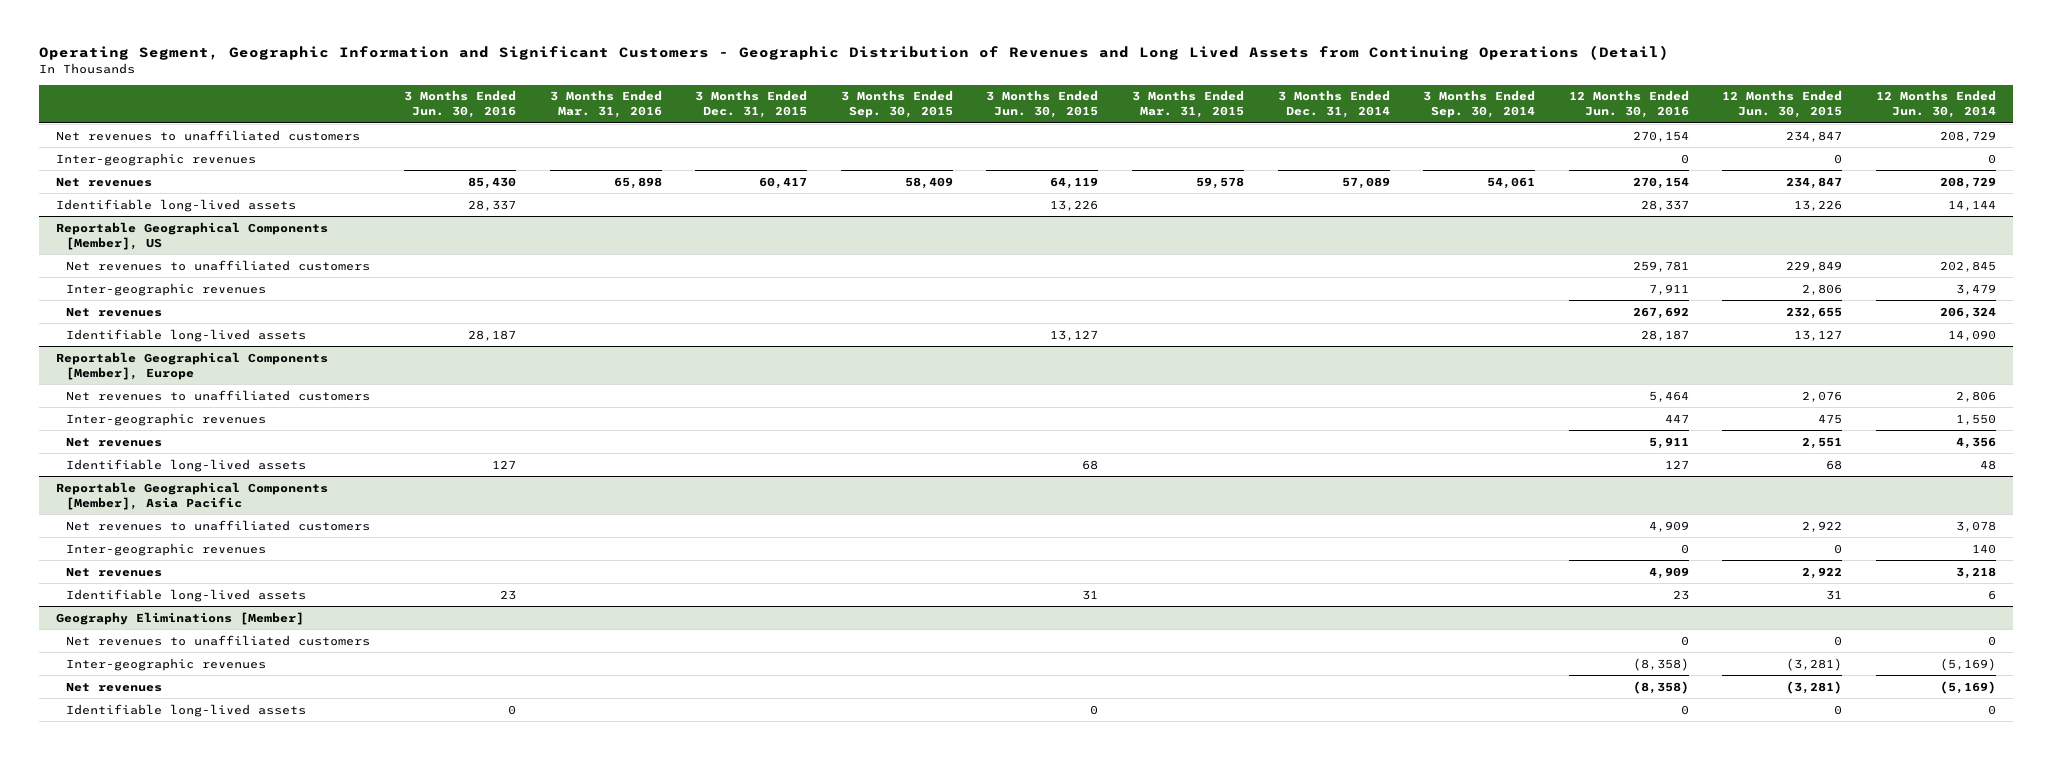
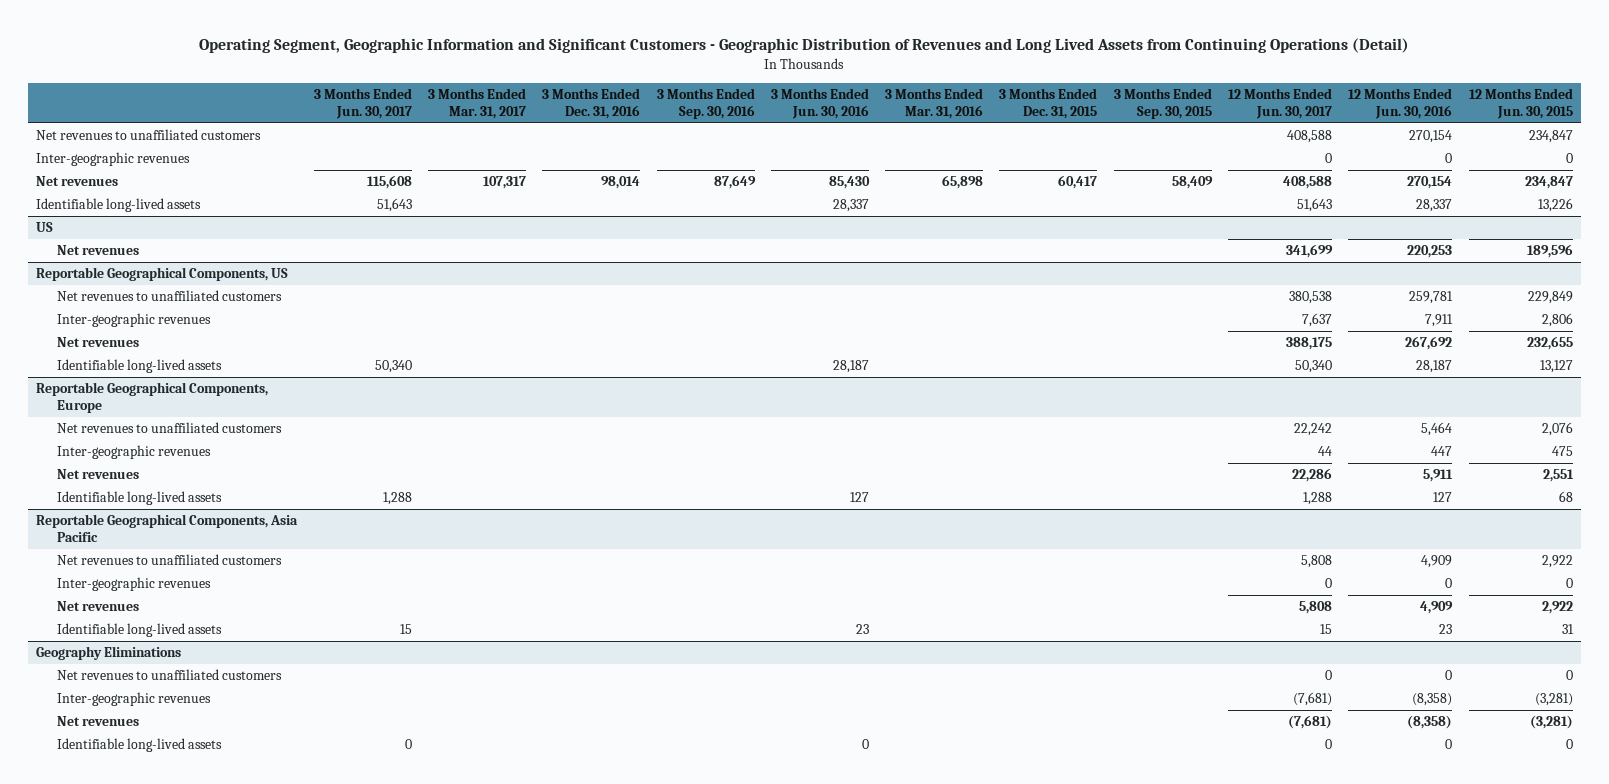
- | 3 Months Ended Jun. 30, 2016 | 3 Months Ended Mar. 31, 2016 | 3 Months Ended Dec. 31, 2015 | 3 Months Ended Sep. 30, 2015 | 3 Months Ended Jun. 30, 2015 | 3 Months Ended Mar. 31, 2015 | 3 Months Ended Dec. 31, 2014 | 3 Months Ended Sep. 30, 2014 | 12 Months Ended Jun. 30, 2016 | 12 Months Ended Jun. 30, 2015 | 12 Months Ended Jun. 30, 2014
+ | 3 Months Ended Jun. 30, 2017 | 3 Months Ended Mar. 31, 2017 | 3 Months Ended Dec. 31, 2016 | 3 Months Ended Sep. 30, 2016 | 3 Months Ended Jun. 30, 2016 | 3 Months Ended Mar. 31, 2016 | 3 Months Ended Dec. 31, 2015 | 3 Months Ended Sep. 30, 2015 | 12 Months Ended Jun. 30, 2017 | 12 Months Ended Jun. 30, 2016 | 12 Months Ended Jun. 30, 2015
- Reportable Geographical Components [Member], US
+ US
+ Net revenues | | | | | | | | | 341,699 | 220,253 | 189,596
+ Reportable Geographical Components, US
- Reportable Geographical Components [Member], Europe
+ Reportable Geographical Components, Europe
- Reportable Geographical Components [Member], Asia Pacific
+ Reportable Geographical Components, Asia Pacific
- Geography Eliminations [Member]
+ Geography Eliminations

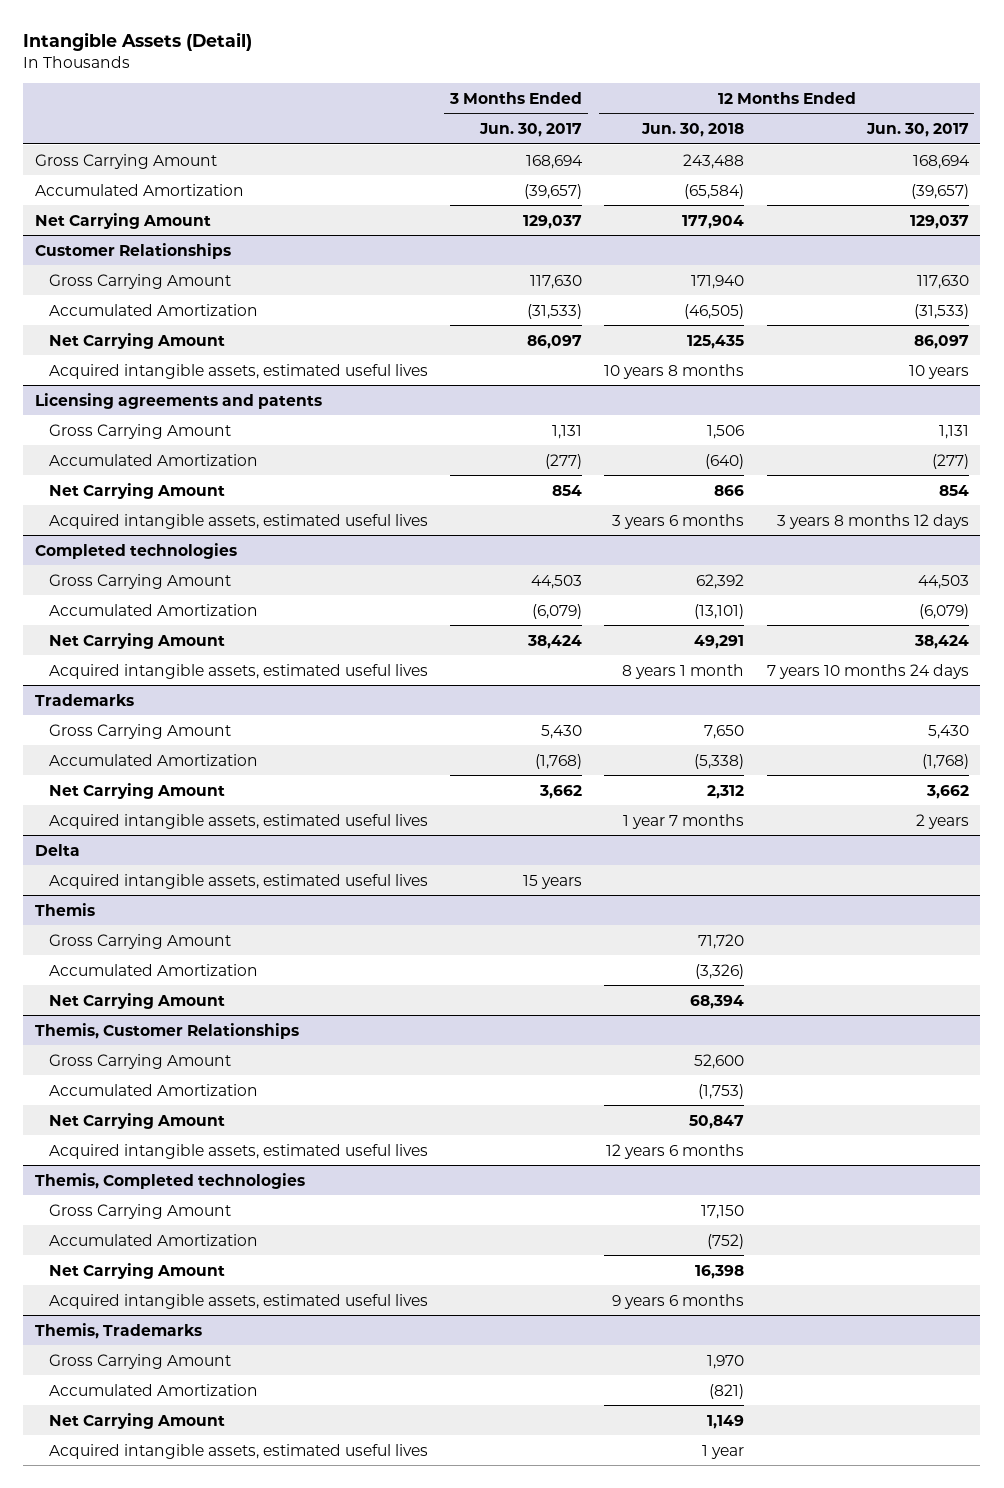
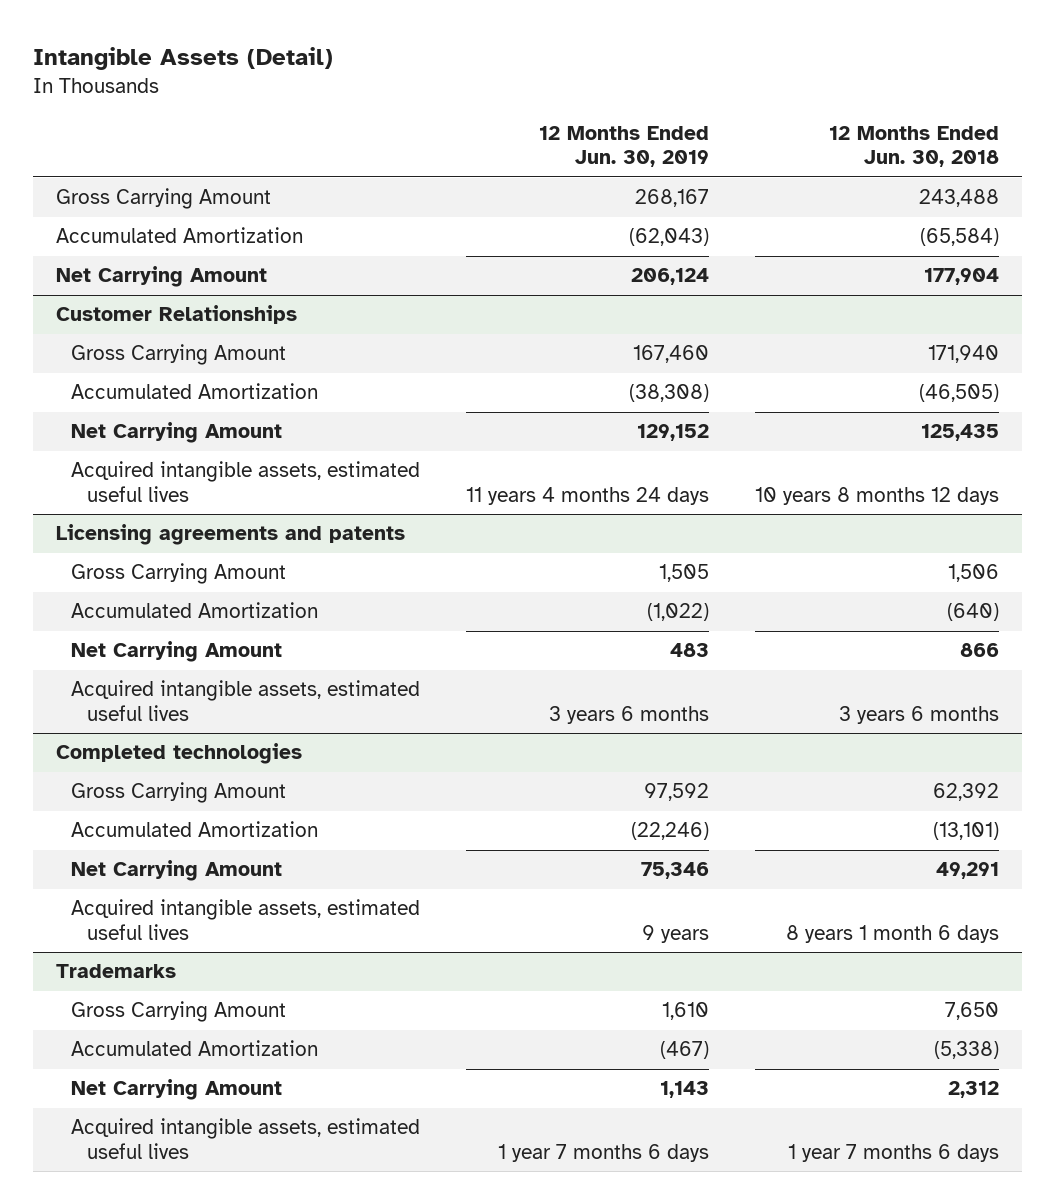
- | 3 Months Ended Jun. 30, 2017 | 12 Months Ended Jun. 30, 2018 | 12 Months Ended Jun. 30, 2017
+ | 12 Months Ended Jun. 30, 2019 | 12 Months Ended Jun. 30, 2018
@ Customer Relationships
- Acquired intangible assets, estimated useful lives | | 10 years 8 months | 10 years
+ Acquired intangible assets, estimated useful lives | 11 years 4 months 24 days | 10 years 8 months 12 days
@ Completed technologies
- Acquired intangible assets, estimated useful lives | | 8 years 1 month | 7 years 10 months 24 days
+ Acquired intangible assets, estimated useful lives | 9 years | 8 years 1 month 6 days
@ Trademarks
- Acquired intangible assets, estimated useful lives | | 1 year 7 months | 2 years
- Delta
- Acquired intangible assets, estimated useful lives | 15 years | |
- Themis
- Gross Carrying Amount | | 71,720 |
- Accumulated Amortization | | (3,326) |
- Net Carrying Amount | | 68,394 |
- Themis, Customer Relationships
- Gross Carrying Amount | | 52,600 |
- Accumulated Amortization | | (1,753) |
- Net Carrying Amount | | 50,847 |
- Acquired intangible assets, estimated useful lives | | 12 years 6 months |
- Themis, Completed technologies
- Gross Carrying Amount | | 17,150 |
- Accumulated Amortization | | (752) |
- Net Carrying Amount | | 16,398 |
- Acquired intangible assets, estimated useful lives | | 9 years 6 months |
- Themis, Trademarks
- Gross Carrying Amount | | 1,970 |
- Accumulated Amortization | | (821) |
- Net Carrying Amount | | 1,149 |
- Acquired intangible assets, estimated useful lives | | 1 year |
@ Trademarks
+ Acquired intangible assets, estimated useful lives | 1 year 7 months 6 days | 1 year 7 months 6 days

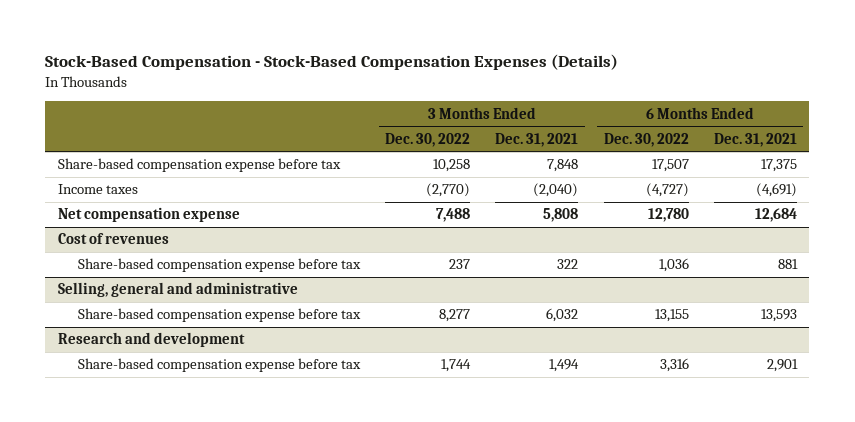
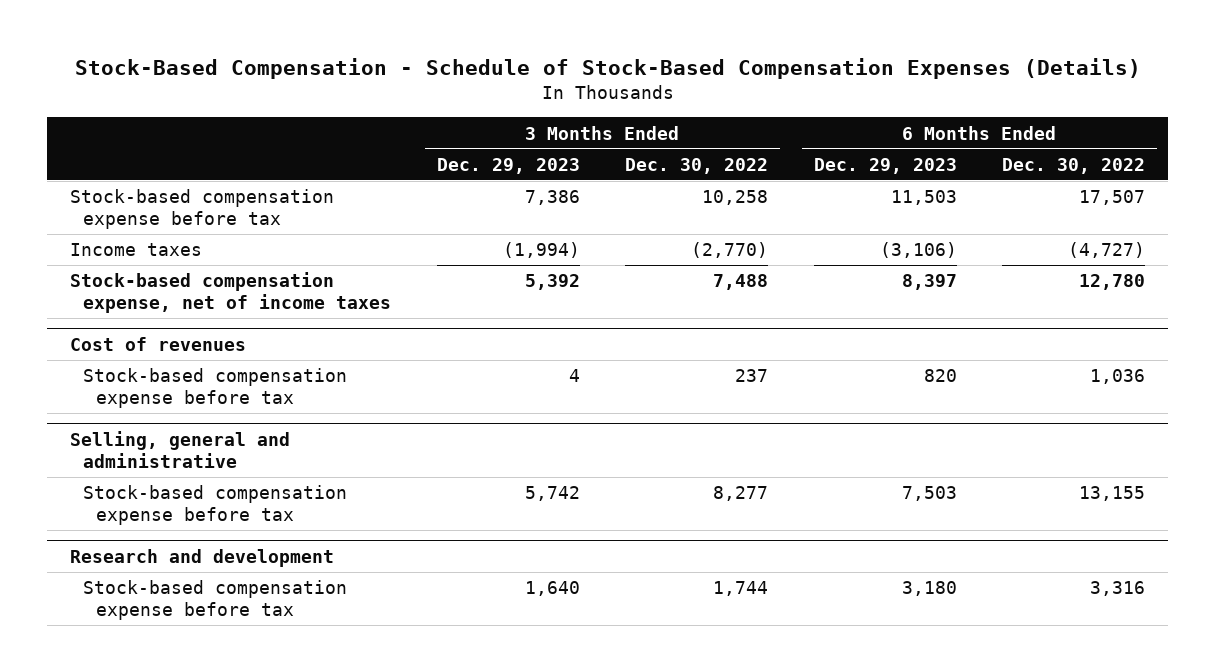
- Stock-Based Compensation - Stock-Based Compensation Expenses (Details)
+ Stock-Based Compensation - Schedule of Stock-Based Compensation Expenses (Details)
- | 3 Months Ended Dec. 30, 2022 | 3 Months Ended Dec. 31, 2021 | 6 Months Ended Dec. 30, 2022 | 6 Months Ended Dec. 31, 2021
+ | 3 Months Ended Dec. 29, 2023 | 3 Months Ended Dec. 30, 2022 | 6 Months Ended Dec. 29, 2023 | 6 Months Ended Dec. 30, 2022
- Share-based compensation expense before tax | 10,258 | 7,848 | 17,507 | 17,375
+ Stock-based compensation expense before tax | 7,386 | 10,258 | 11,503 | 17,507
- Net compensation expense | 7,488 | 5,808 | 12,780 | 12,684
+ Stock-based compensation expense, net of income taxes | 5,392 | 7,488 | 8,397 | 12,780
@ Cost of revenues
- Share-based compensation expense before tax | 237 | 322 | 1,036 | 881
+ Stock-based compensation expense before tax | 4 | 237 | 820 | 1,036
@ Selling, general and administrative
- Share-based compensation expense before tax | 8,277 | 6,032 | 13,155 | 13,593
+ Stock-based compensation expense before tax | 5,742 | 8,277 | 7,503 | 13,155
@ Research and development
- Share-based compensation expense before tax | 1,744 | 1,494 | 3,316 | 2,901
+ Stock-based compensation expense before tax | 1,640 | 1,744 | 3,180 | 3,316

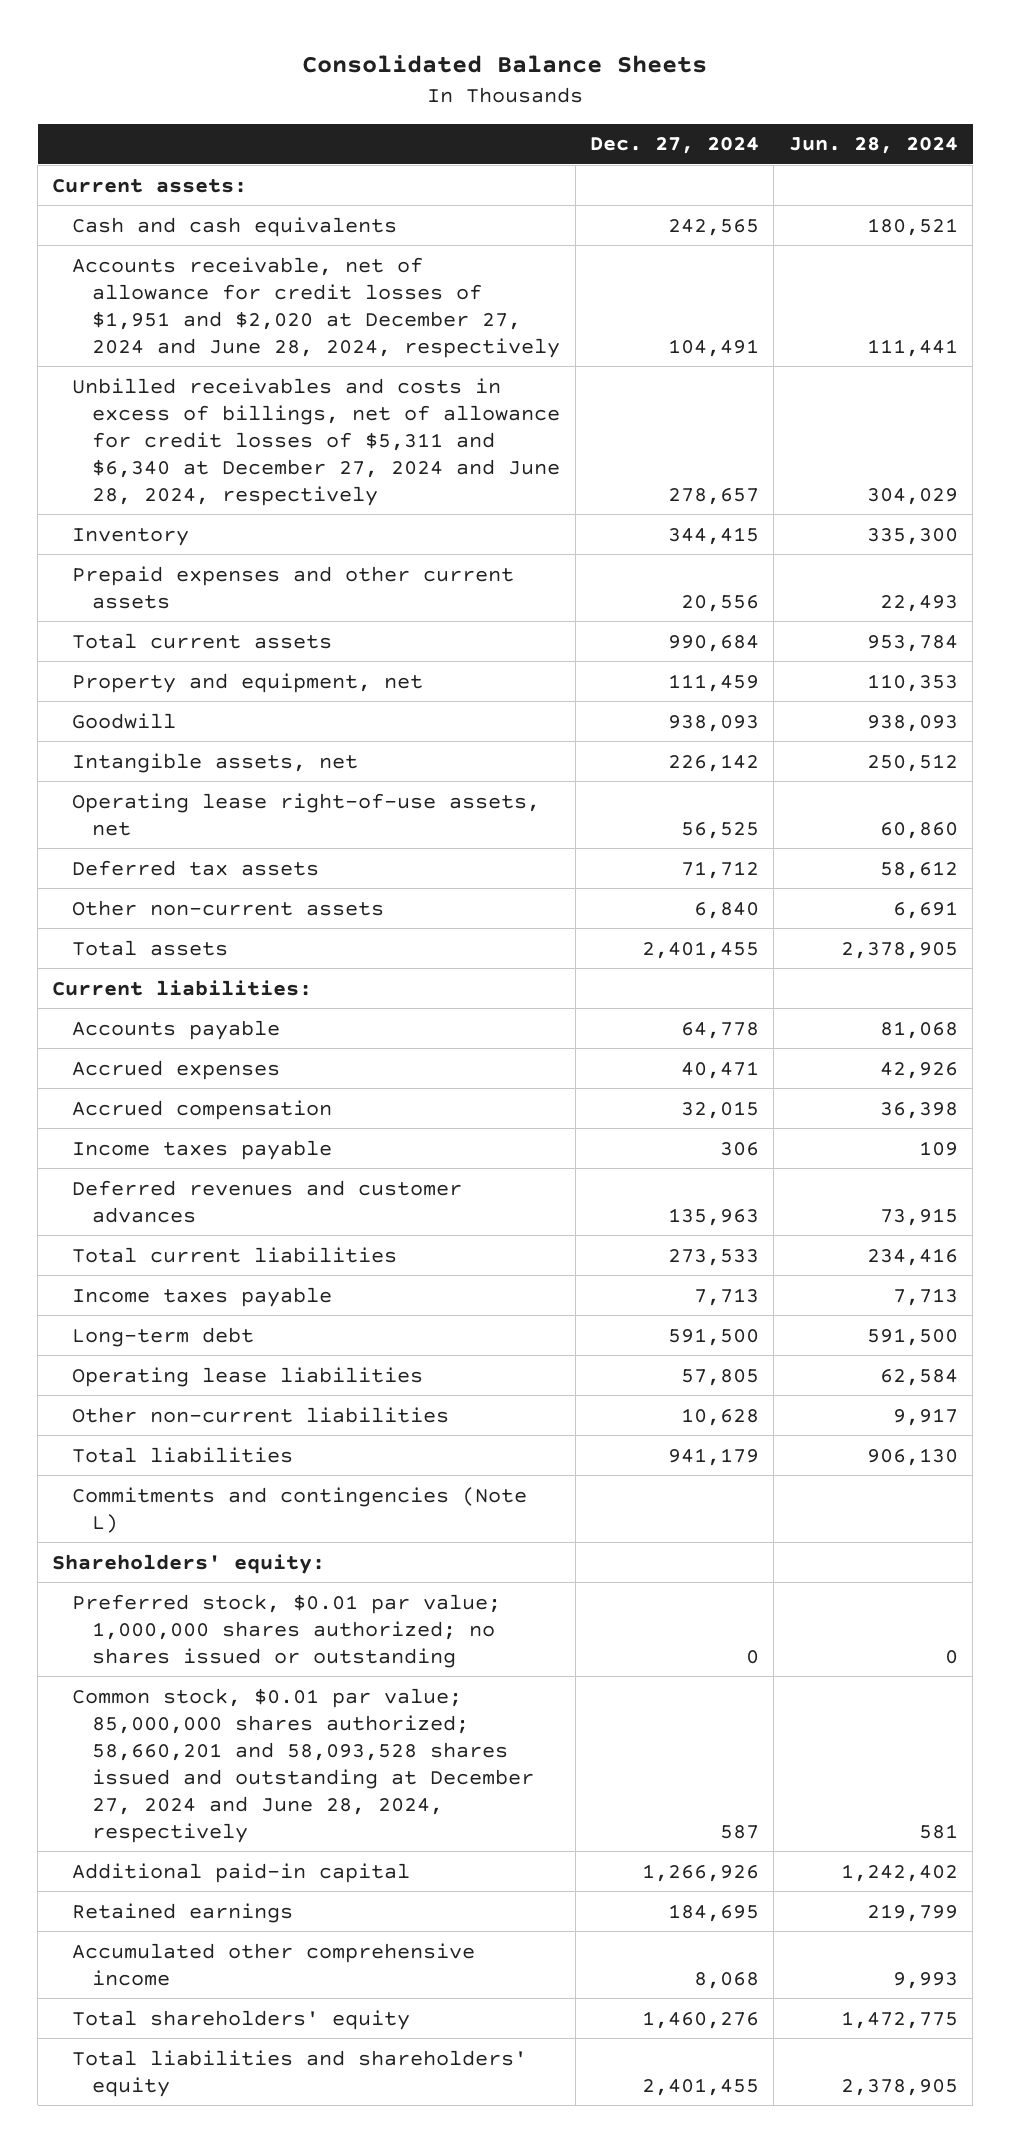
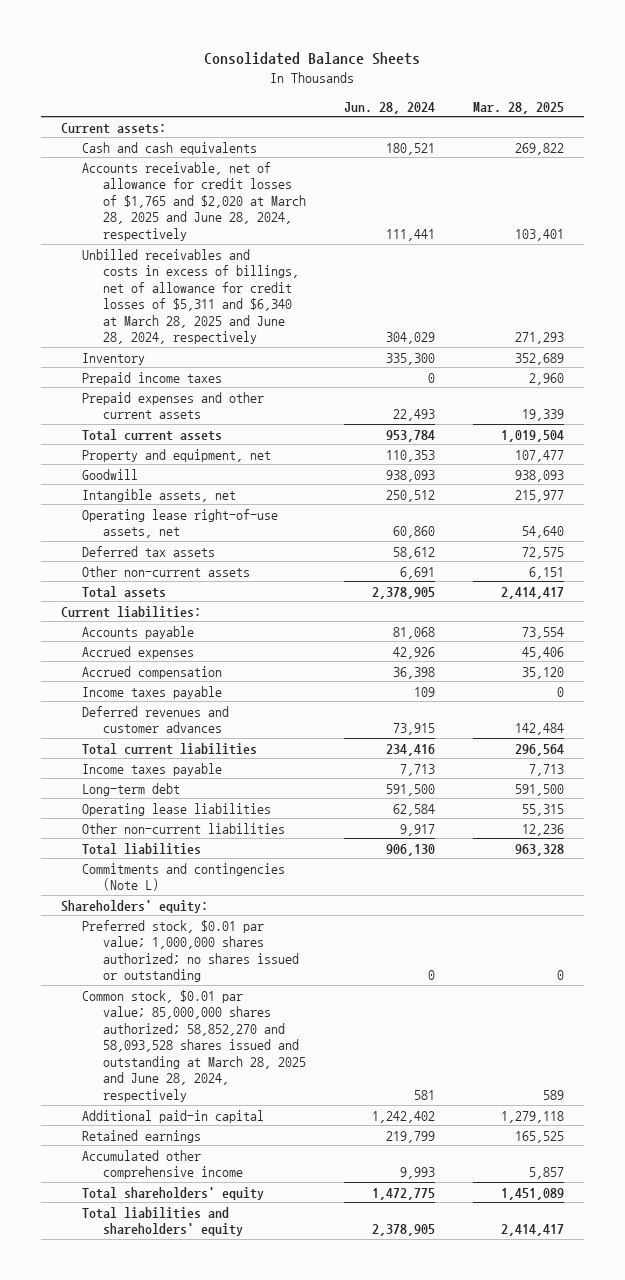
- | Dec. 27, 2024 | Jun. 28, 2024
+ | Jun. 28, 2024 | Mar. 28, 2025
- Accounts receivable, net of allowance for credit losses of $1,951 and $2,020 at December 27, 2024 and June 28, 2024, respectively | 104,491 | 111,441
- Unbilled receivables and costs in excess of billings, net of allowance for credit losses of $5,311 and $6,340 at December 27, 2024 and June 28, 2024, respectively | 278,657 | 304,029
+ Accounts receivable, net of allowance for credit losses of $1,765 and $2,020 at March 28, 2025 and June 28, 2024, respectively | 111,441 | 103,401
+ Unbilled receivables and costs in excess of billings, net of allowance for credit losses of $5,311 and $6,340 at March 28, 2025 and June 28, 2024, respectively | 304,029 | 271,293
+ Prepaid income taxes | 0 | 2,960
- Common stock, $0.01 par value; 85,000,000 shares authorized; 58,660,201 and 58,093,528 shares issued and outstanding at December 27, 2024 and June 28, 2024, respectively | 587 | 581
+ Common stock, $0.01 par value; 85,000,000 shares authorized; 58,852,270 and 58,093,528 shares issued and outstanding at March 28, 2025 and June 28, 2024, respectively | 581 | 589

